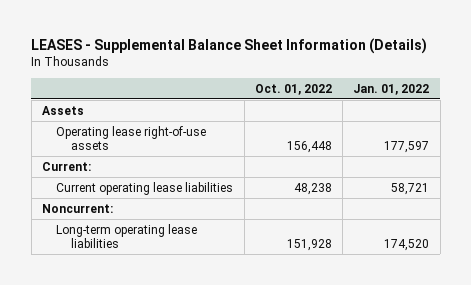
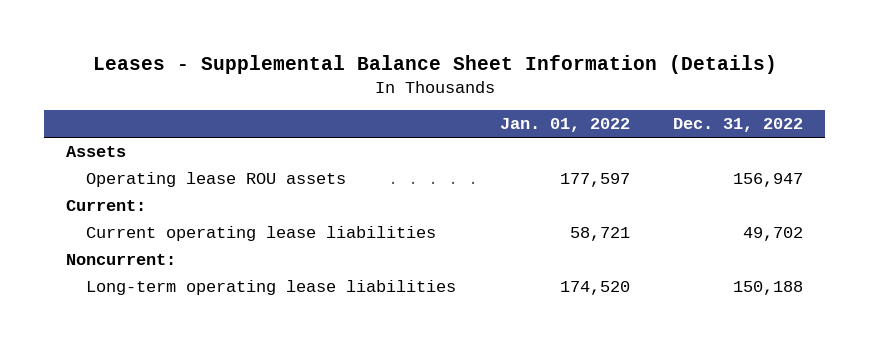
- LEASES - Supplemental Balance Sheet Information (Details)
+ Leases - Supplemental Balance Sheet Information (Details)
- | Oct. 01, 2022 | Jan. 01, 2022
+ | Jan. 01, 2022 | Dec. 31, 2022
- Operating lease right-of-use assets | 156,448 | 177,597
+ Operating lease ROU assets | 177,597 | 156,947

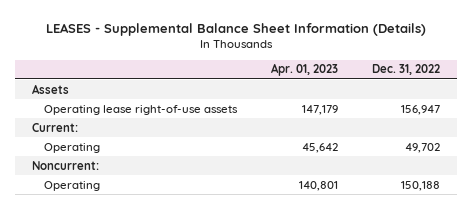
- Leases - Supplemental Balance Sheet Information (Details)
+ LEASES - Supplemental Balance Sheet Information (Details)
- | Jan. 01, 2022 | Dec. 31, 2022
+ | Apr. 01, 2023 | Dec. 31, 2022
- Operating lease ROU assets | 177,597 | 156,947
+ Operating lease right-of-use assets | 147,179 | 156,947
- Current operating lease liabilities | 58,721 | 49,702
+ Operating | 45,642 | 49,702
- Long-term operating lease liabilities | 174,520 | 150,188
+ Operating | 140,801 | 150,188

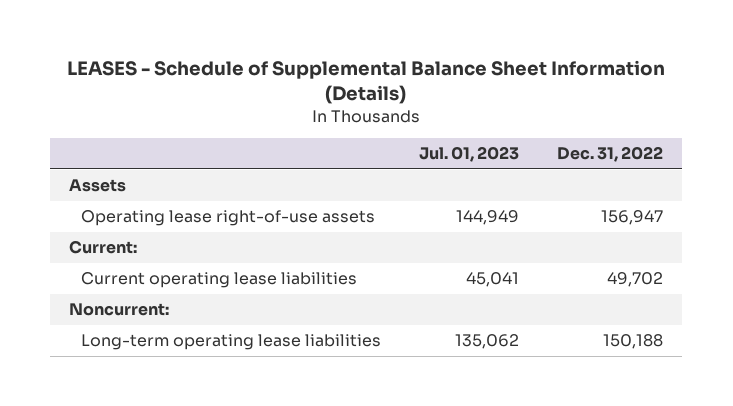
- LEASES - Supplemental Balance Sheet Information (Details)
+ LEASES - Schedule of Supplemental Balance Sheet Information (Details)
- | Apr. 01, 2023 | Dec. 31, 2022
+ | Jul. 01, 2023 | Dec. 31, 2022
- Operating | 45,642 | 49,702
+ Current operating lease liabilities | 45,041 | 49,702
- Operating | 140,801 | 150,188
+ Long-term operating lease liabilities | 135,062 | 150,188

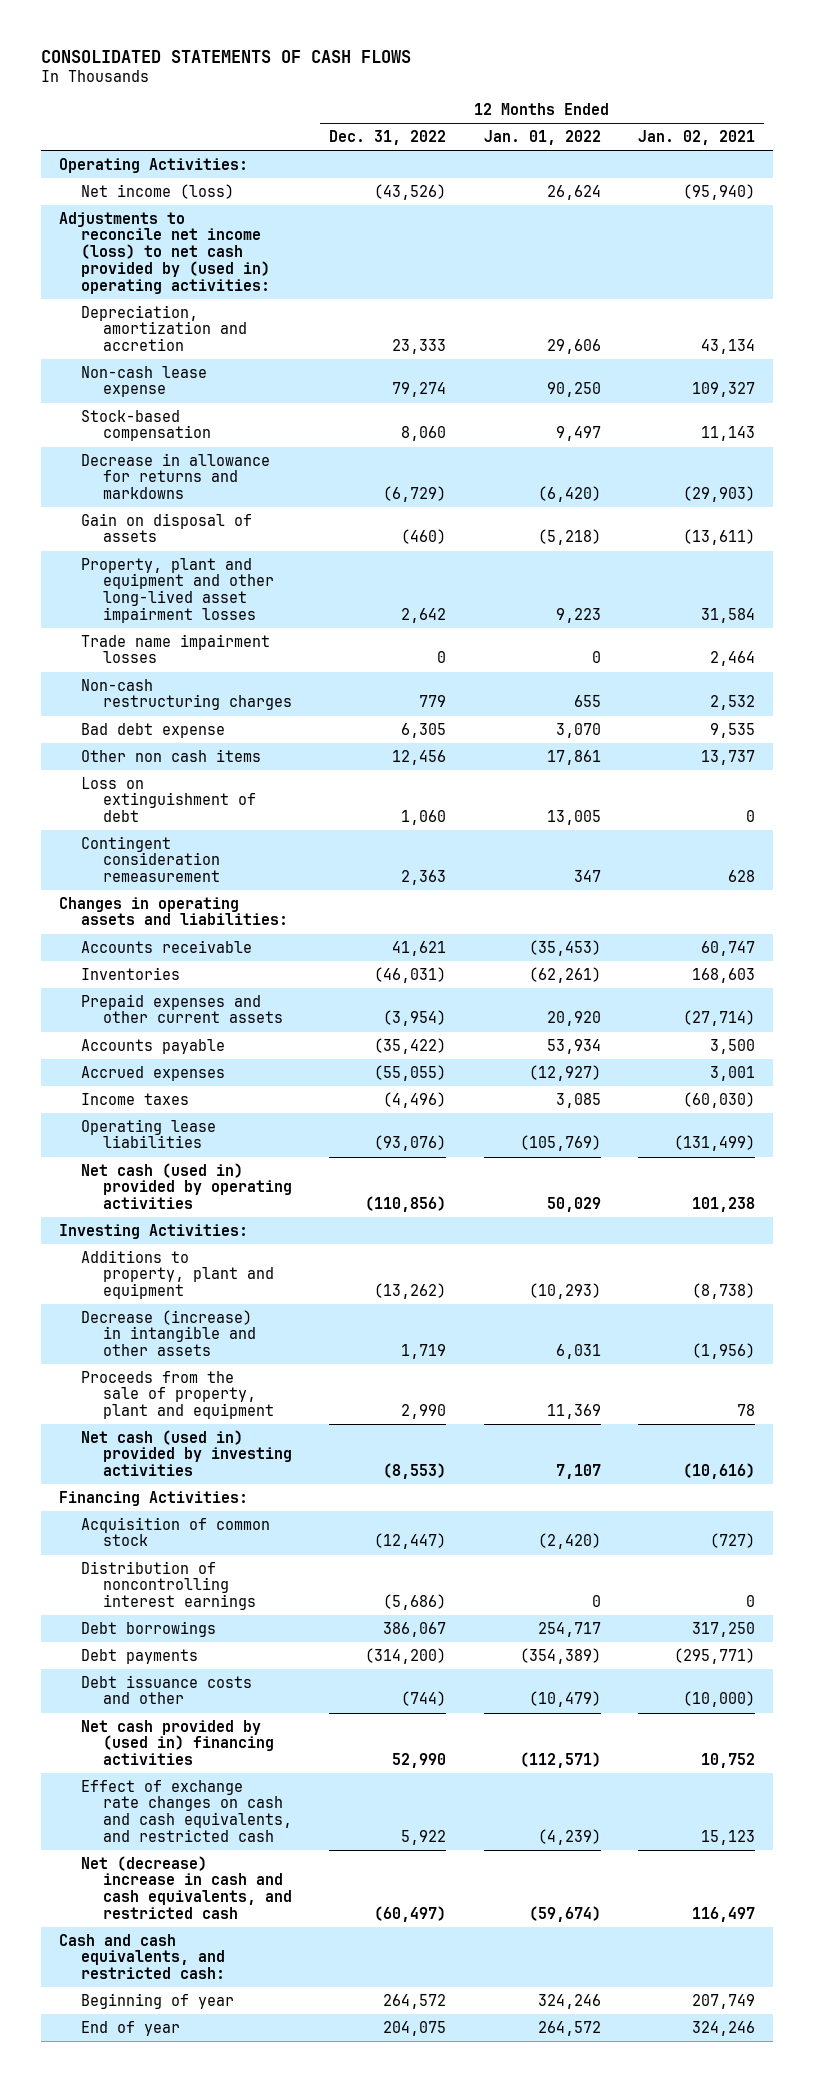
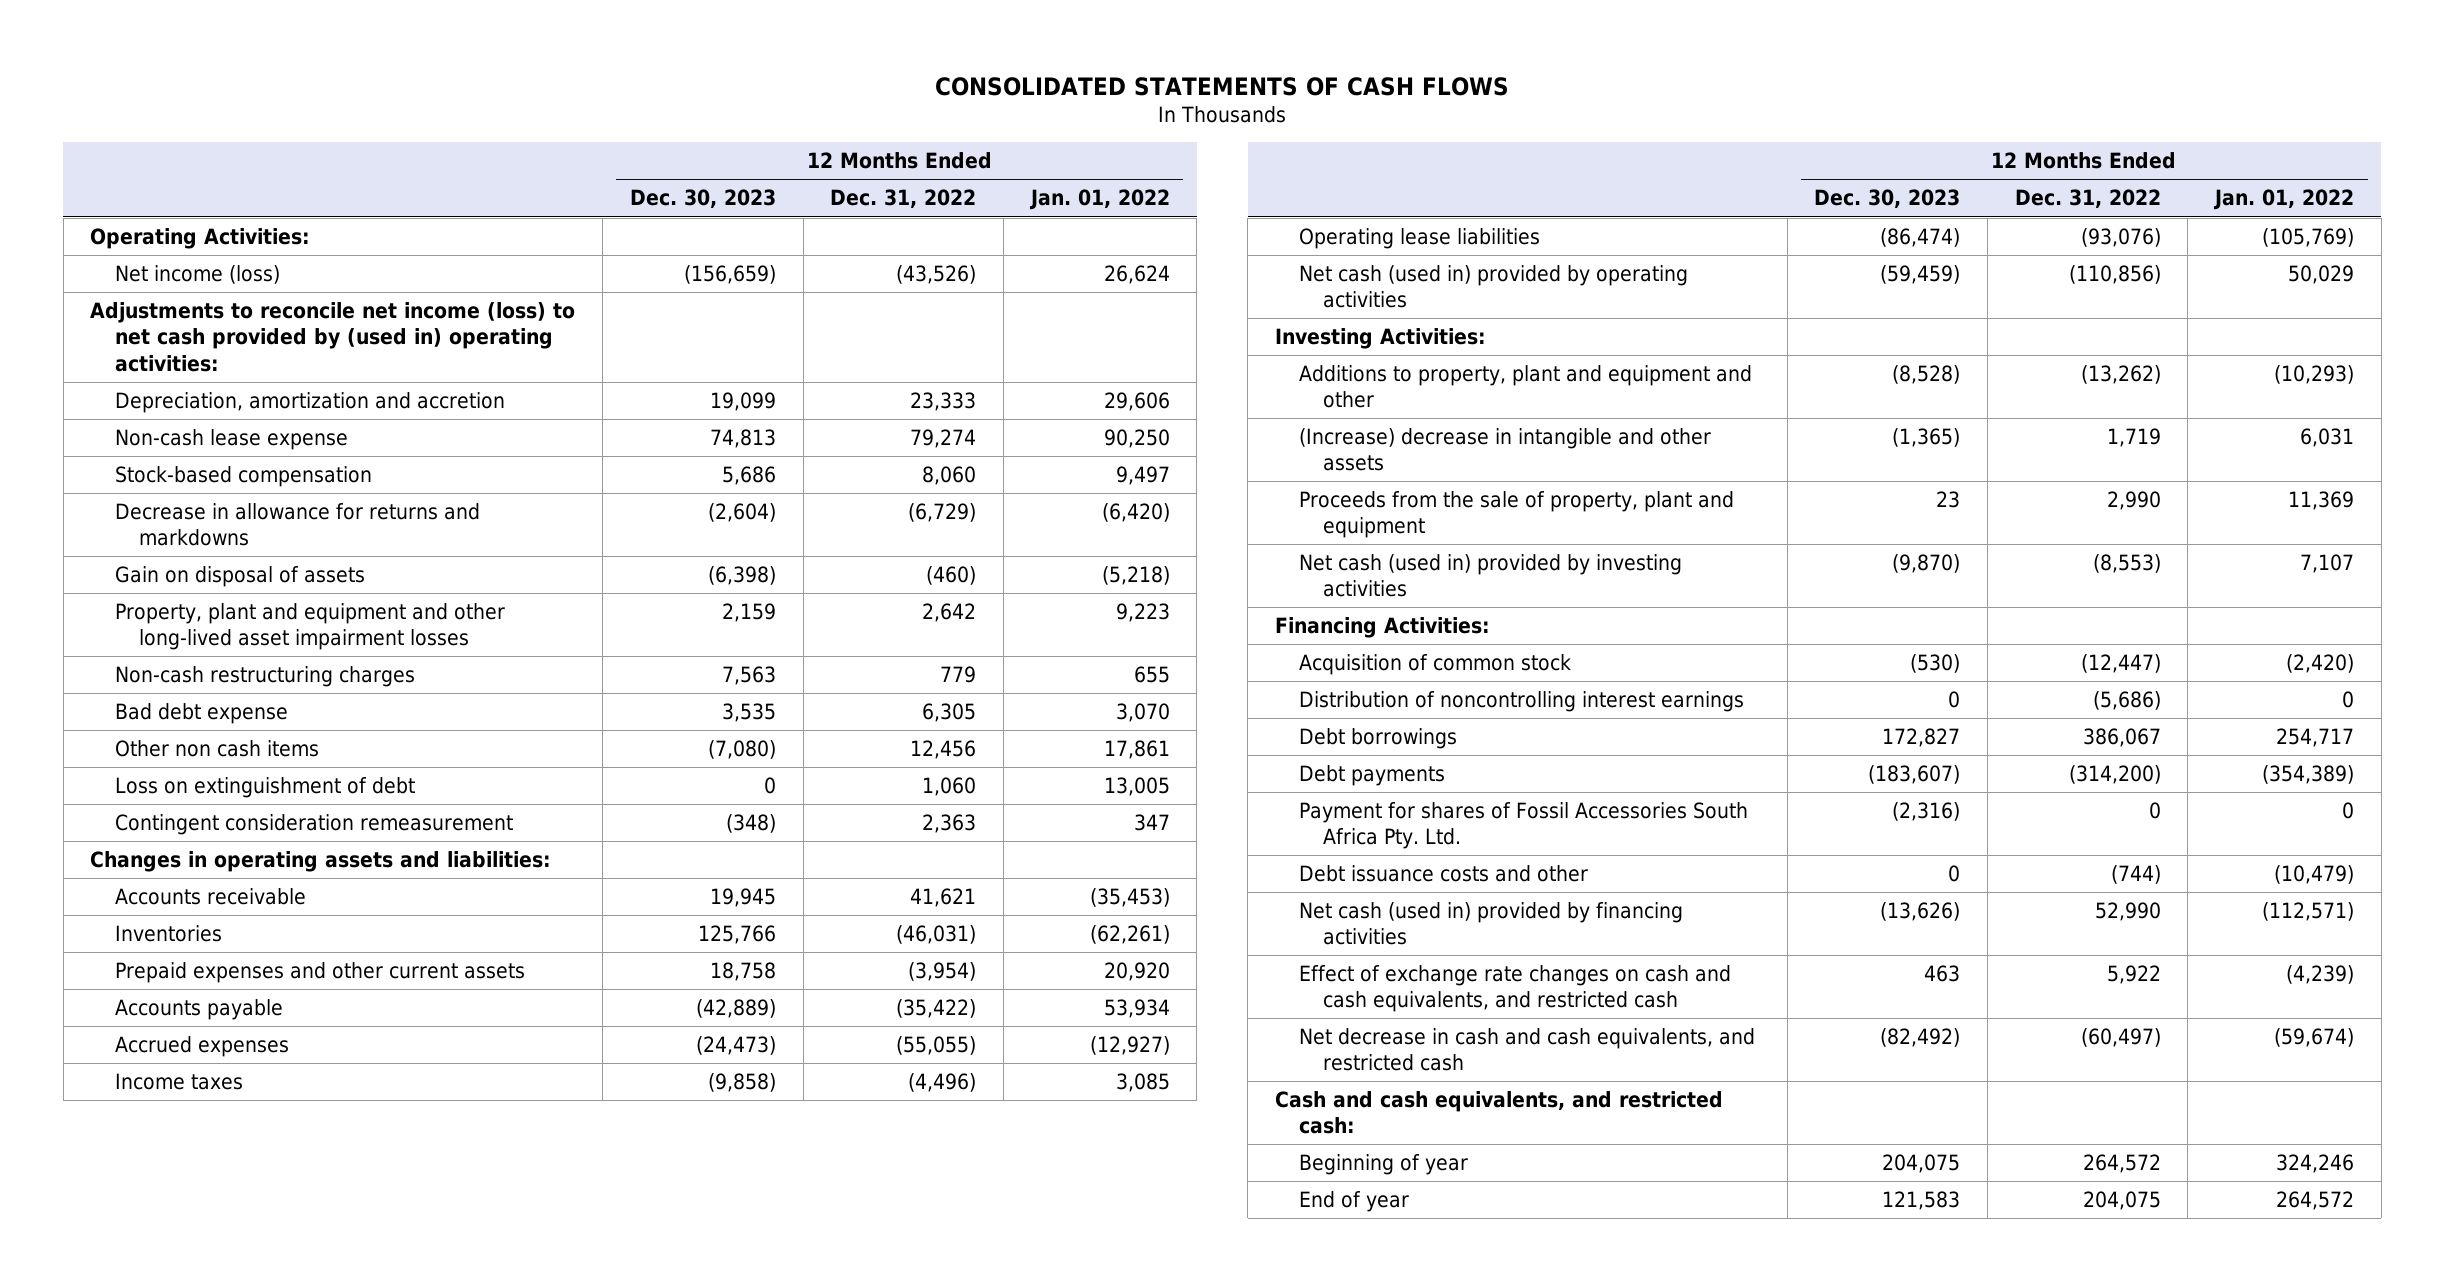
- | 12 Months Ended Dec. 31, 2022 | 12 Months Ended Jan. 01, 2022 | 12 Months Ended Jan. 02, 2021
+ | 12 Months Ended Dec. 30, 2023 | 12 Months Ended Dec. 31, 2022 | 12 Months Ended Jan. 01, 2022
- Trade name impairment losses | 0 | 0 | 2,464
- Additions to property, plant and equipment | (13,262) | (10,293) | (8,738)
- Decrease (increase) in intangible and other assets | 1,719 | 6,031 | (1,956)
+ Additions to property, plant and equipment and other | (8,528) | (13,262) | (10,293)
+ (Increase) decrease in intangible and other assets | (1,365) | 1,719 | 6,031
+ Payment for shares of Fossil Accessories South Africa Pty. Ltd. | (2,316) | 0 | 0
- Net cash provided by (used in) financing activities | 52,990 | (112,571) | 10,752
+ Net cash (used in) provided by financing activities | (13,626) | 52,990 | (112,571)
- Net (decrease) increase in cash and cash equivalents, and restricted cash | (60,497) | (59,674) | 116,497
+ Net decrease in cash and cash equivalents, and restricted cash | (82,492) | (60,497) | (59,674)

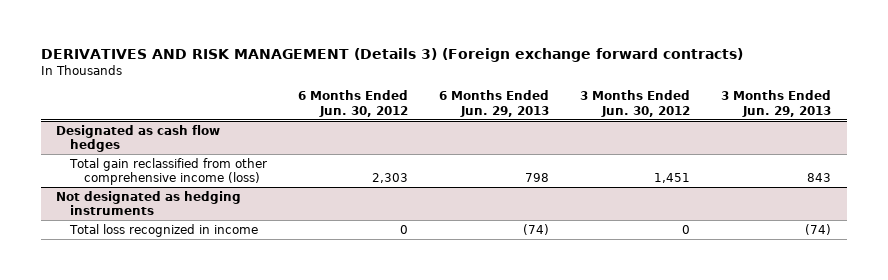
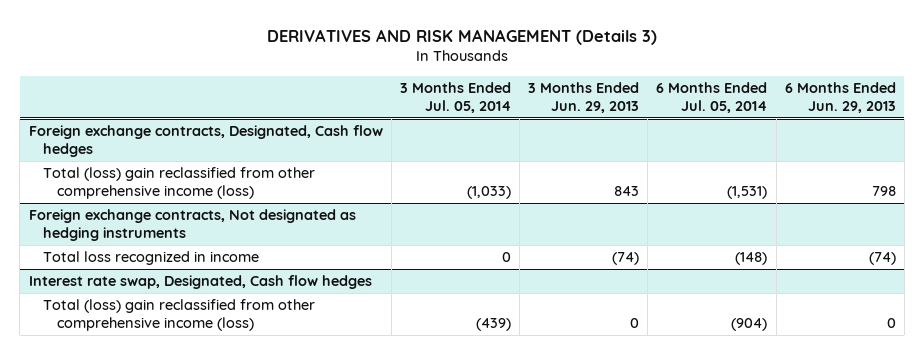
- DERIVATIVES AND RISK MANAGEMENT (Details 3) (Foreign exchange forward contracts)
+ DERIVATIVES AND RISK MANAGEMENT (Details 3)
- | 6 Months Ended Jun. 30, 2012 | 6 Months Ended Jun. 29, 2013 | 3 Months Ended Jun. 30, 2012 | 3 Months Ended Jun. 29, 2013
+ | 3 Months Ended Jul. 05, 2014 | 3 Months Ended Jun. 29, 2013 | 6 Months Ended Jul. 05, 2014 | 6 Months Ended Jun. 29, 2013
- Designated as cash flow hedges
- Total gain reclassified from other comprehensive income (loss) | 2,303 | 798 | 1,451 | 843
- Not designated as hedging instruments
+ Foreign exchange contracts, Designated, Cash flow hedges
+ Total (loss) gain reclassified from other comprehensive income (loss) | (1,033) | 843 | (1,531) | 798
+ Foreign exchange contracts, Not designated as hedging instruments
+ Interest rate swap, Designated, Cash flow hedges
+ Total (loss) gain reclassified from other comprehensive income (loss) | (439) | 0 | (904) | 0

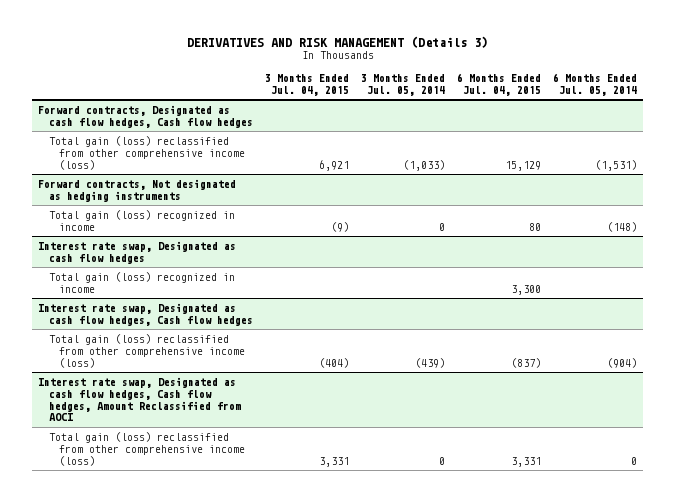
- | 3 Months Ended Jul. 05, 2014 | 3 Months Ended Jun. 29, 2013 | 6 Months Ended Jul. 05, 2014 | 6 Months Ended Jun. 29, 2013
+ | 3 Months Ended Jul. 04, 2015 | 3 Months Ended Jul. 05, 2014 | 6 Months Ended Jul. 04, 2015 | 6 Months Ended Jul. 05, 2014
- Foreign exchange contracts, Designated, Cash flow hedges
- Total (loss) gain reclassified from other comprehensive income (loss) | (1,033) | 843 | (1,531) | 798
- Foreign exchange contracts, Not designated as hedging instruments
- Total loss recognized in income | 0 | (74) | (148) | (74)
- Interest rate swap, Designated, Cash flow hedges
- Total (loss) gain reclassified from other comprehensive income (loss) | (439) | 0 | (904) | 0
+ Forward contracts, Designated as cash flow hedges, Cash flow hedges
+ Total gain (loss) reclassified from other comprehensive income (loss) | 6,921 | (1,033) | 15,129 | (1,531)
+ Forward contracts, Not designated as hedging instruments
+ Total gain (loss) recognized in income | (9) | 0 | 80 | (148)
+ Interest rate swap, Designated as cash flow hedges
+ Total gain (loss) recognized in income | | | 3,300 |
+ Interest rate swap, Designated as cash flow hedges, Cash flow hedges
+ Total gain (loss) reclassified from other comprehensive income (loss) | (404) | (439) | (837) | (904)
+ Interest rate swap, Designated as cash flow hedges, Cash flow hedges, Amount Reclassified from AOCI
+ Total gain (loss) reclassified from other comprehensive income (loss) | 3,331 | 0 | 3,331 | 0

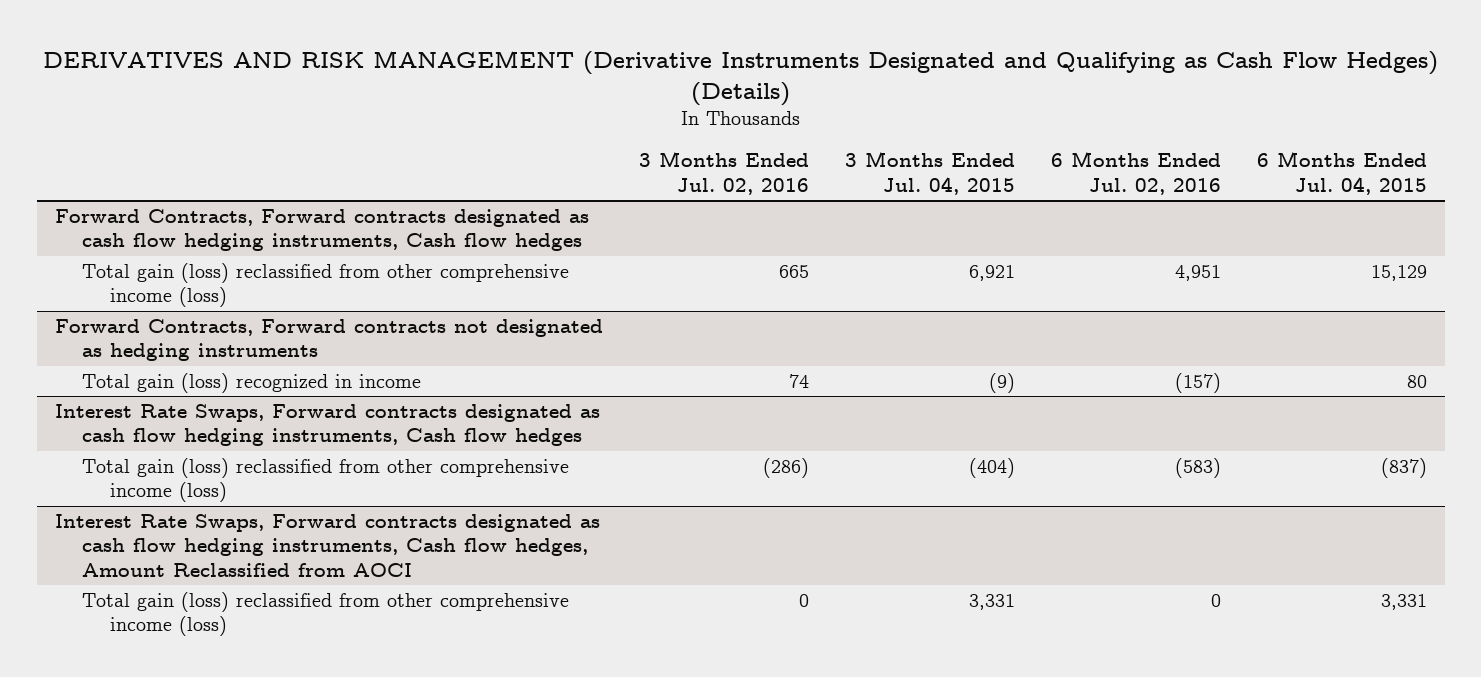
- DERIVATIVES AND RISK MANAGEMENT (Details 3)
+ DERIVATIVES AND RISK MANAGEMENT (Derivative Instruments Designated and Qualifying as Cash Flow Hedges) (Details)
- | 3 Months Ended Jul. 04, 2015 | 3 Months Ended Jul. 05, 2014 | 6 Months Ended Jul. 04, 2015 | 6 Months Ended Jul. 05, 2014
+ | 3 Months Ended Jul. 02, 2016 | 3 Months Ended Jul. 04, 2015 | 6 Months Ended Jul. 02, 2016 | 6 Months Ended Jul. 04, 2015
- Forward contracts, Designated as cash flow hedges, Cash flow hedges
+ Forward Contracts, Forward contracts designated as cash flow hedging instruments, Cash flow hedges
- Forward contracts, Not designated as hedging instruments
+ Forward Contracts, Forward contracts not designated as hedging instruments
- Interest rate swap, Designated as cash flow hedges
- Total gain (loss) recognized in income | | | 3,300 |
- Interest rate swap, Designated as cash flow hedges, Cash flow hedges
+ Interest Rate Swaps, Forward contracts designated as cash flow hedging instruments, Cash flow hedges
- Interest rate swap, Designated as cash flow hedges, Cash flow hedges, Amount Reclassified from AOCI
+ Interest Rate Swaps, Forward contracts designated as cash flow hedging instruments, Cash flow hedges, Amount Reclassified from AOCI

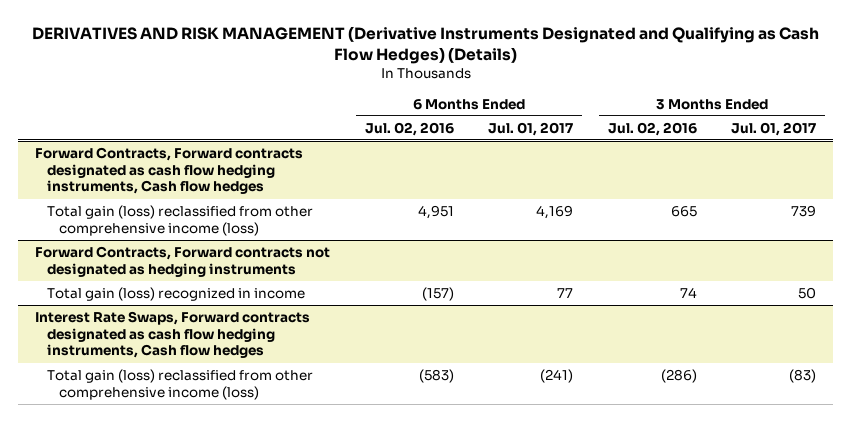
- | 3 Months Ended Jul. 02, 2016 | 3 Months Ended Jul. 04, 2015 | 6 Months Ended Jul. 02, 2016 | 6 Months Ended Jul. 04, 2015
+ | 6 Months Ended Jul. 02, 2016 | 6 Months Ended Jul. 01, 2017 | 3 Months Ended Jul. 02, 2016 | 3 Months Ended Jul. 01, 2017
- Interest Rate Swaps, Forward contracts designated as cash flow hedging instruments, Cash flow hedges, Amount Reclassified from AOCI
- Total gain (loss) reclassified from other comprehensive income (loss) | 0 | 3,331 | 0 | 3,331

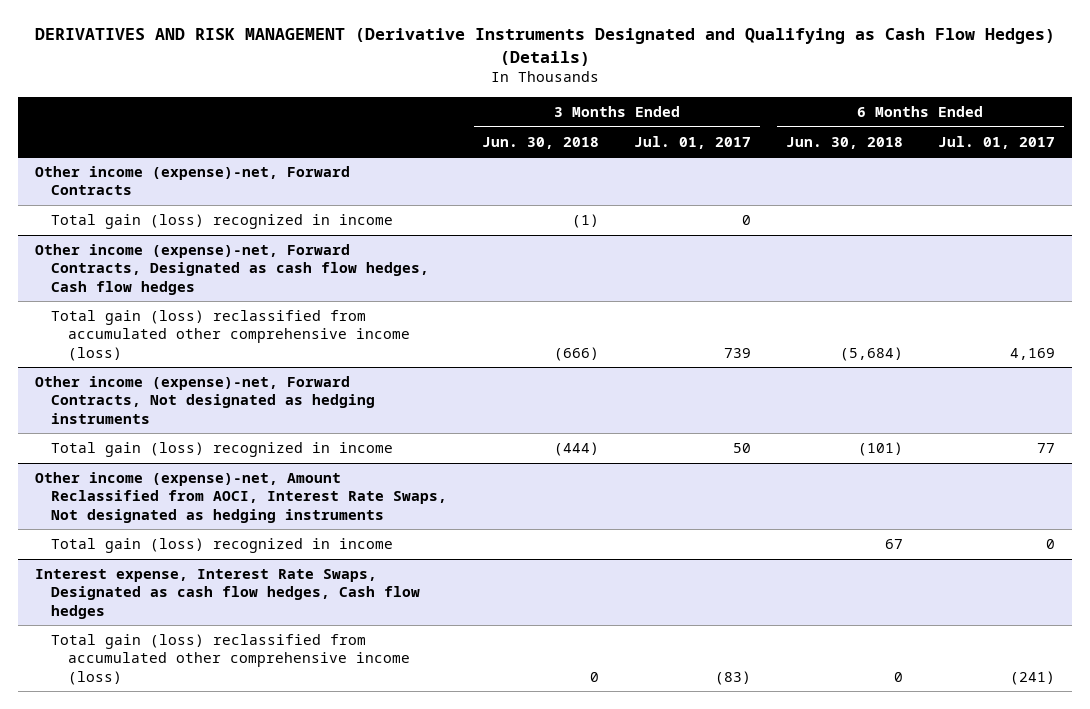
- | 6 Months Ended Jul. 02, 2016 | 6 Months Ended Jul. 01, 2017 | 3 Months Ended Jul. 02, 2016 | 3 Months Ended Jul. 01, 2017
+ | 3 Months Ended Jun. 30, 2018 | 3 Months Ended Jul. 01, 2017 | 6 Months Ended Jun. 30, 2018 | 6 Months Ended Jul. 01, 2017
- Forward Contracts, Forward contracts designated as cash flow hedging instruments, Cash flow hedges
- Total gain (loss) reclassified from other comprehensive income (loss) | 4,951 | 4,169 | 665 | 739
- Forward Contracts, Forward contracts not designated as hedging instruments
+ Other income (expense)-net, Forward Contracts
+ Total gain (loss) recognized in income | (1) | 0 | |
+ Other income (expense)-net, Forward Contracts, Designated as cash flow hedges, Cash flow hedges
+ Total gain (loss) reclassified from accumulated other comprehensive income (loss) | (666) | 739 | (5,684) | 4,169
+ Other income (expense)-net, Forward Contracts, Not designated as hedging instruments
- Interest Rate Swaps, Forward contracts designated as cash flow hedging instruments, Cash flow hedges
- Total gain (loss) reclassified from other comprehensive income (loss) | (583) | (241) | (286) | (83)
+ Other income (expense)-net, Amount Reclassified from AOCI, Interest Rate Swaps, Not designated as hedging instruments
+ Total gain (loss) recognized in income | | | 67 | 0
+ Interest expense, Interest Rate Swaps, Designated as cash flow hedges, Cash flow hedges
+ Total gain (loss) reclassified from accumulated other comprehensive income (loss) | 0 | (83) | 0 | (241)

